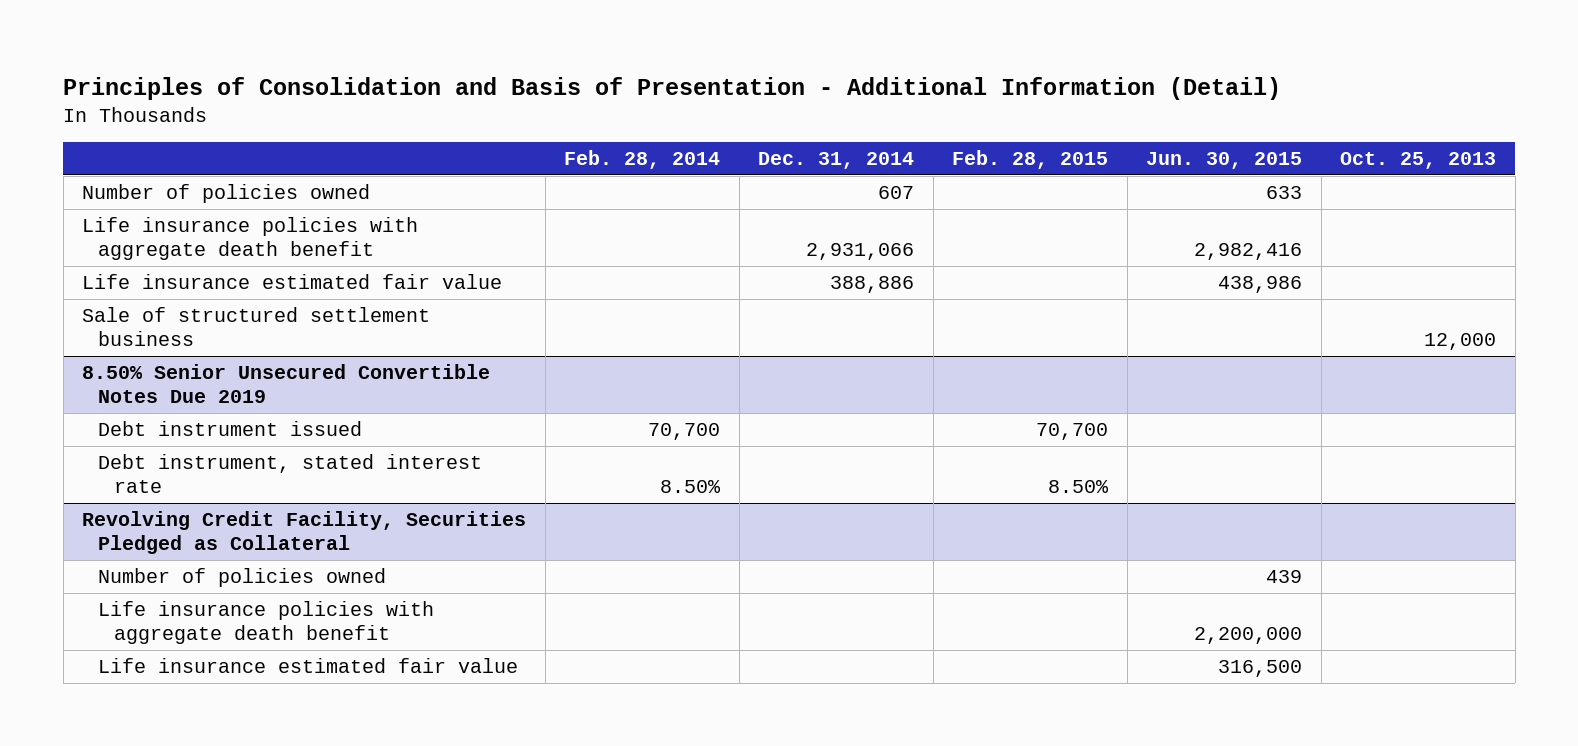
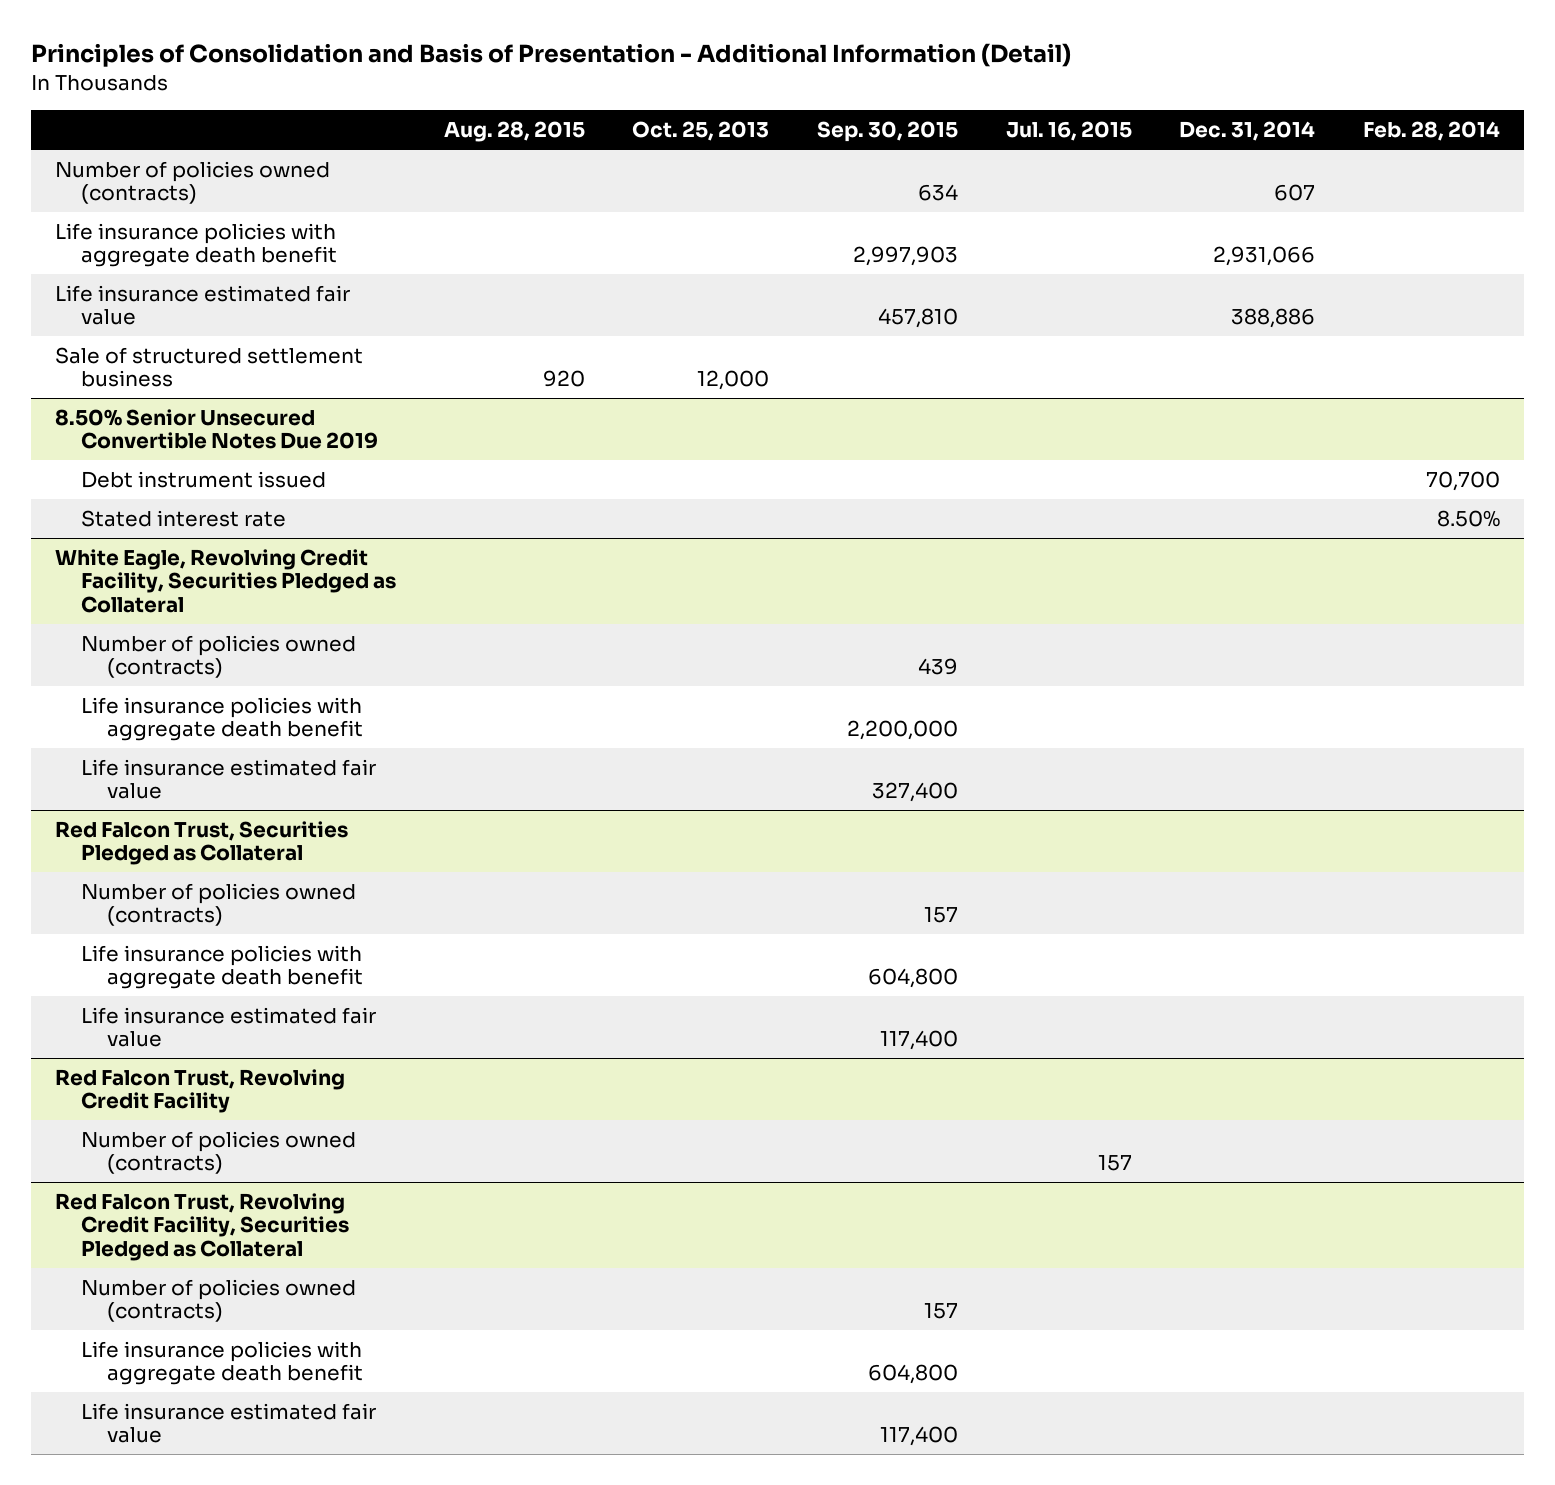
- | Feb. 28, 2014 | Dec. 31, 2014 | Feb. 28, 2015 | Jun. 30, 2015 | Oct. 25, 2013
+ | Aug. 28, 2015 | Oct. 25, 2013 | Sep. 30, 2015 | Jul. 16, 2015 | Dec. 31, 2014 | Feb. 28, 2014
- Number of policies owned | | 607 | | 633 |
+ Number of policies owned (contracts) | | | 634 | | 607 |
@ 8.50% Senior Unsecured Convertible Notes Due 2019
- Debt instrument, stated interest rate | 8.50% | | 8.50% | |
- Revolving Credit Facility, Securities Pledged as Collateral
- Number of policies owned | | | | 439 |
@ 8.50% Senior Unsecured Convertible Notes Due 2019
+ Stated interest rate | | | | | | 8.50%
+ White Eagle, Revolving Credit Facility, Securities Pledged as Collateral
+ Number of policies owned (contracts) | | | 439 | | |
+ Red Falcon Trust, Securities Pledged as Collateral
+ Number of policies owned (contracts) | | | 157 | | |
+ Life insurance policies with aggregate death benefit | | | 604,800 | | |
+ Life insurance estimated fair value | | | 117,400 | | |
+ Red Falcon Trust, Revolving Credit Facility
+ Number of policies owned (contracts) | | | | 157 | |
+ Red Falcon Trust, Revolving Credit Facility, Securities Pledged as Collateral
+ Number of policies owned (contracts) | | | 157 | | |
+ Life insurance policies with aggregate death benefit | | | 604,800 | | |
+ Life insurance estimated fair value | | | 117,400 | | |

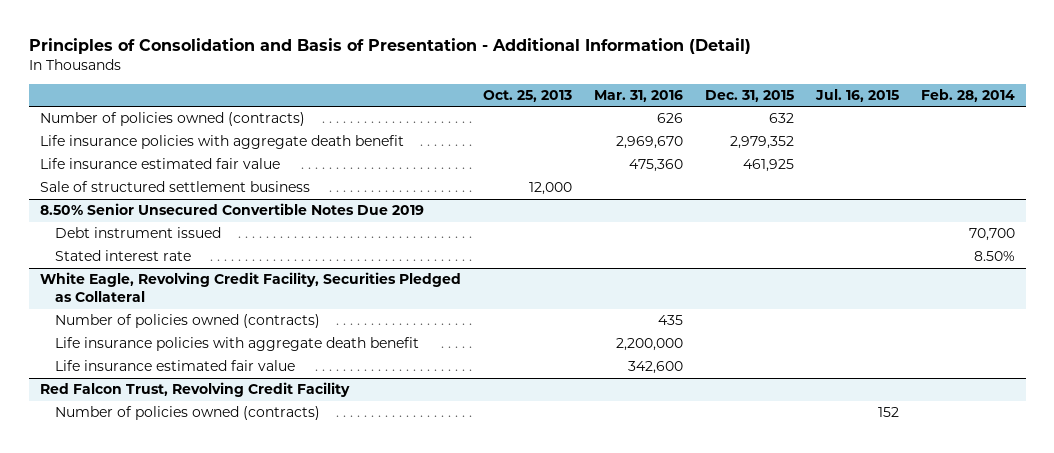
- | Aug. 28, 2015 | Oct. 25, 2013 | Sep. 30, 2015 | Jul. 16, 2015 | Dec. 31, 2014 | Feb. 28, 2014
+ | Oct. 25, 2013 | Mar. 31, 2016 | Dec. 31, 2015 | Jul. 16, 2015 | Feb. 28, 2014
- Red Falcon Trust, Securities Pledged as Collateral
- Number of policies owned (contracts) | | | 157 | | |
- Life insurance policies with aggregate death benefit | | | 604,800 | | |
- Life insurance estimated fair value | | | 117,400 | | |
@ Red Falcon Trust, Revolving Credit Facility
- Number of policies owned (contracts) | | | | 157 | |
- Red Falcon Trust, Revolving Credit Facility, Securities Pledged as Collateral
- Number of policies owned (contracts) | | | 157 | | |
- Life insurance policies with aggregate death benefit | | | 604,800 | | |
- Life insurance estimated fair value | | | 117,400 | | |
@ Red Falcon Trust, Revolving Credit Facility
+ Number of policies owned (contracts) | | | | 152 |

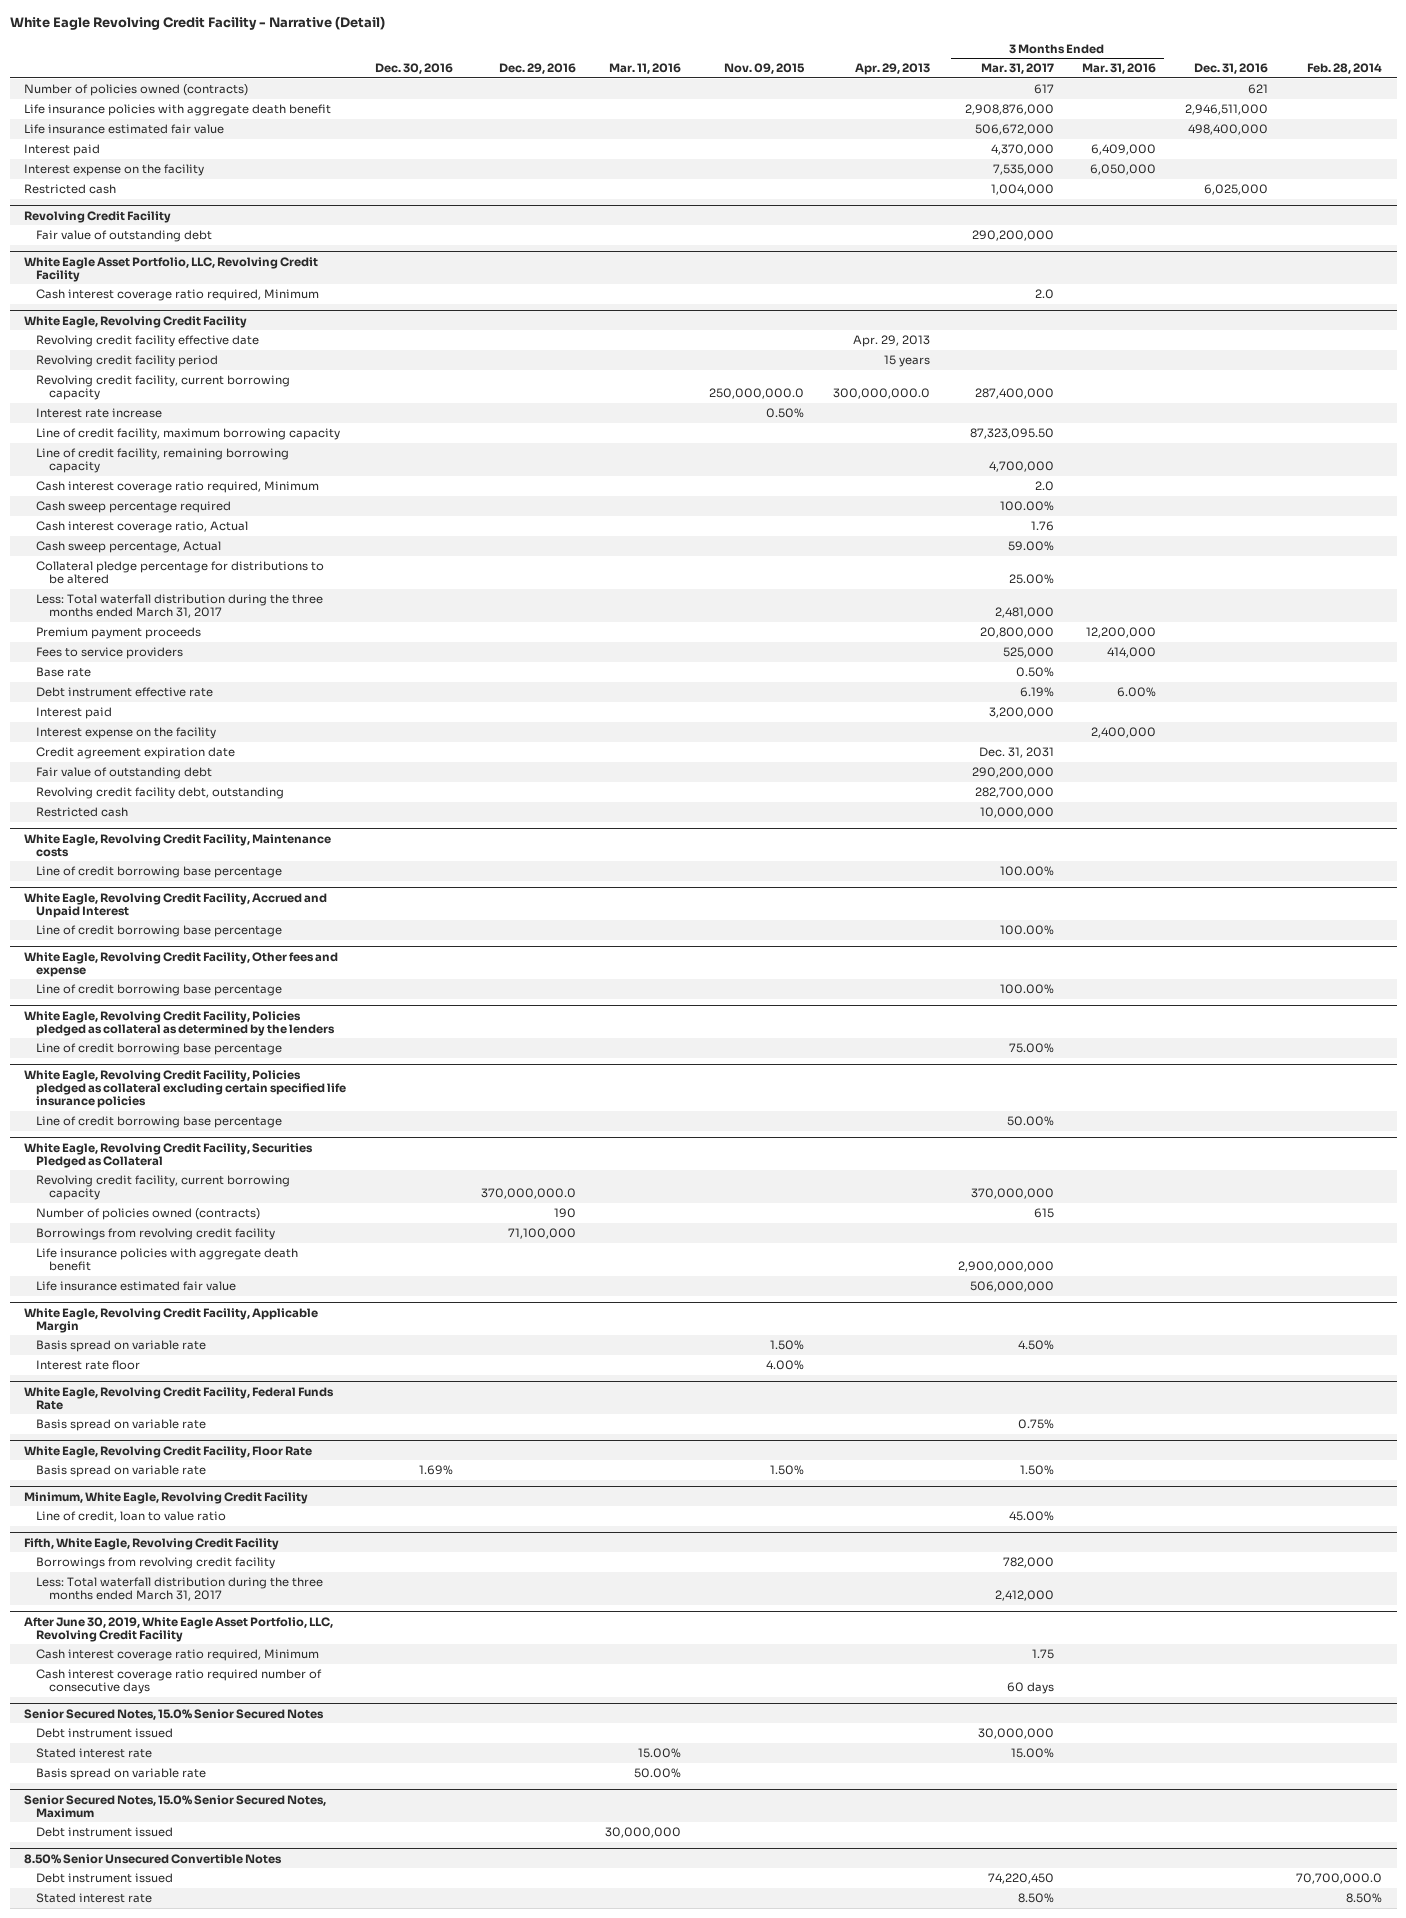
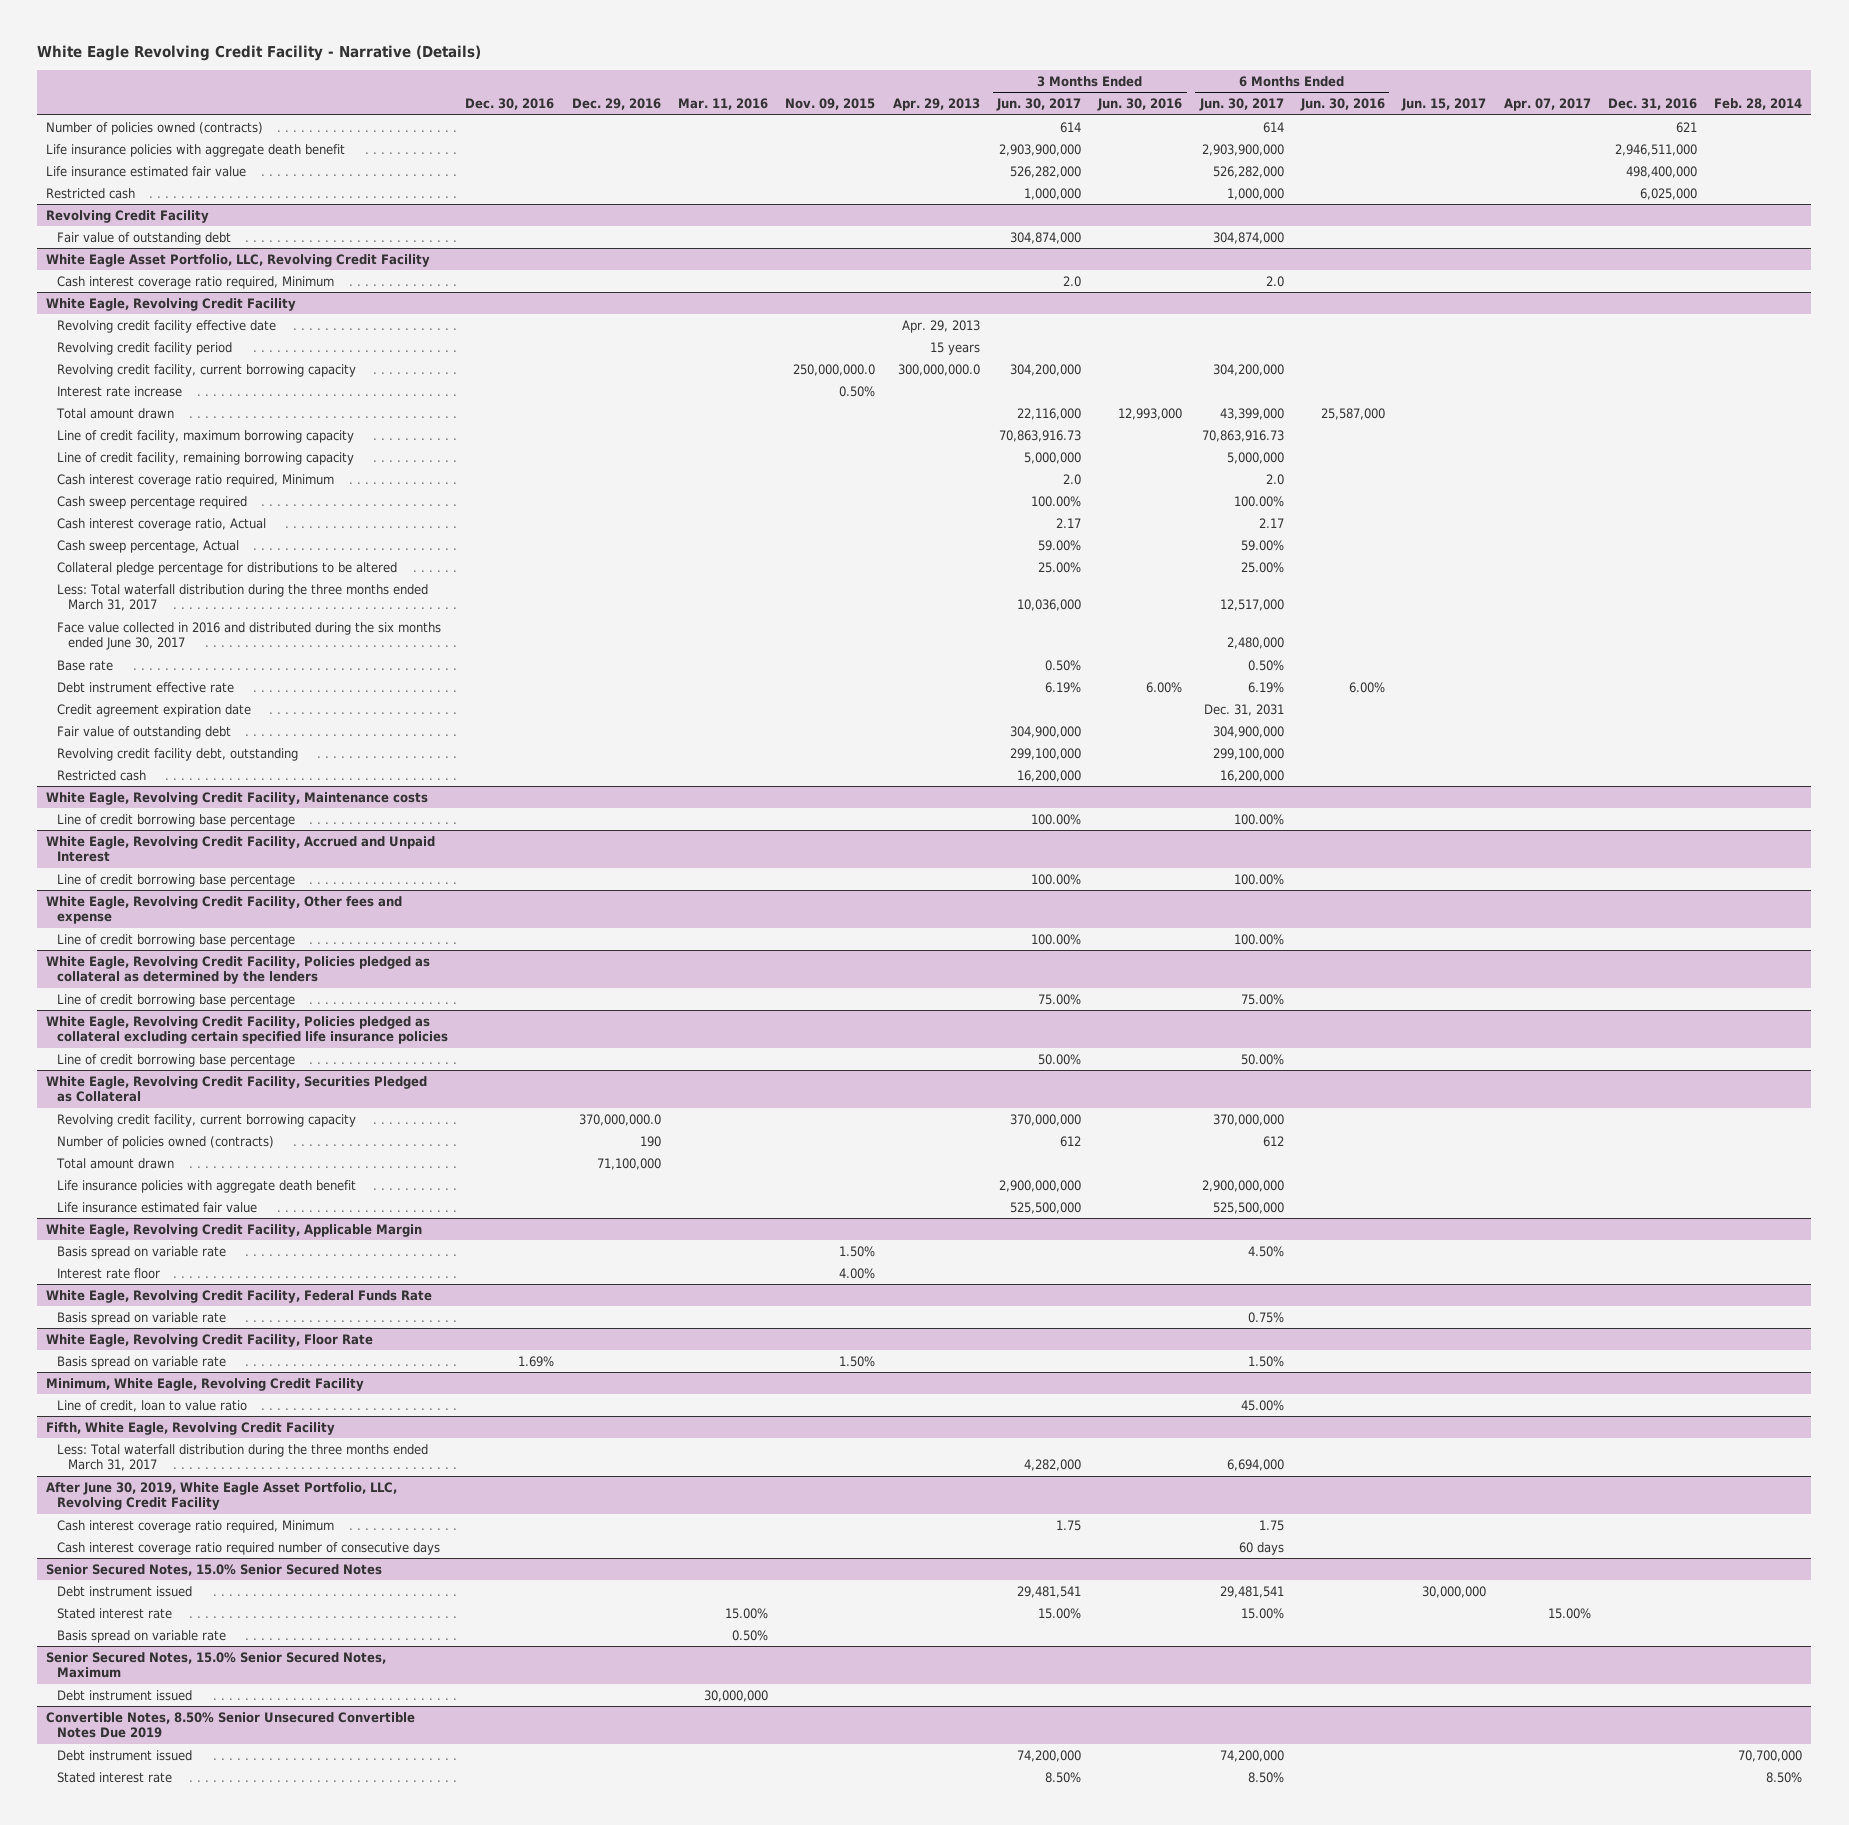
- White Eagle Revolving Credit Facility - Narrative (Detail)
+ White Eagle Revolving Credit Facility - Narrative (Details)
- | Dec. 30, 2016 | Dec. 29, 2016 | Mar. 11, 2016 | Nov. 09, 2015 | Apr. 29, 2013 | 3 Months Ended Mar. 31, 2017 | 3 Months Ended Mar. 31, 2016 | Dec. 31, 2016 | Feb. 28, 2014
+ | Dec. 30, 2016 | Dec. 29, 2016 | Mar. 11, 2016 | Nov. 09, 2015 | Apr. 29, 2013 | 3 Months Ended Jun. 30, 2017 | 3 Months Ended Jun. 30, 2016 | 6 Months Ended Jun. 30, 2017 | 6 Months Ended Jun. 30, 2016 | Jun. 15, 2017 | Apr. 07, 2017 | Dec. 31, 2016 | Feb. 28, 2014
- Interest paid | | | | | | 4,370,000 | 6,409,000 | |
- Interest expense on the facility | | | | | | 7,535,000 | 6,050,000 | |
@ White Eagle, Revolving Credit Facility
+ Total amount drawn | | | | | | 22,116,000 | 12,993,000 | 43,399,000 | 25,587,000 | | | |
- Premium payment proceeds | | | | | | 20,800,000 | 12,200,000 | |
- Fees to service providers | | | | | | 525,000 | 414,000 | |
+ Face value collected in 2016 and distributed during the six months ended June 30, 2017 | | | | | | | | 2,480,000 | | | | |
- Interest paid | | | | | | 3,200,000 | | |
- Interest expense on the facility | | | | | | | 2,400,000 | |
@ White Eagle, Revolving Credit Facility, Securities Pledged as Collateral
- Borrowings from revolving credit facility | | 71,100,000 | | | | | | |
+ Total amount drawn | | 71,100,000 | | | | | | | | | | |
@ Fifth, White Eagle, Revolving Credit Facility
- Borrowings from revolving credit facility | | | | | | 782,000 | | |
@ Senior Secured Notes, 15.0% Senior Secured Notes
- Basis spread on variable rate | | | 50.00% | | | | | |
+ Basis spread on variable rate | | | 0.50% | | | | | | | | | |
- 8.50% Senior Unsecured Convertible Notes
- Debt instrument issued | | | | | | 74,220,450 | | | 70,700,000.0
+ Convertible Notes, 8.50% Senior Unsecured Convertible Notes Due 2019
+ Debt instrument issued | | | | | | 74,200,000 | | 74,200,000 | | | | | 70,700,000

